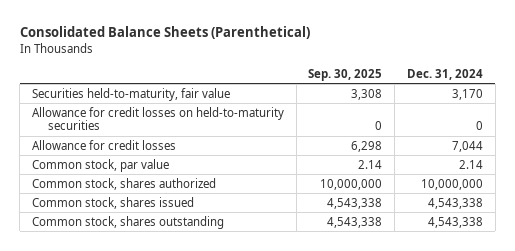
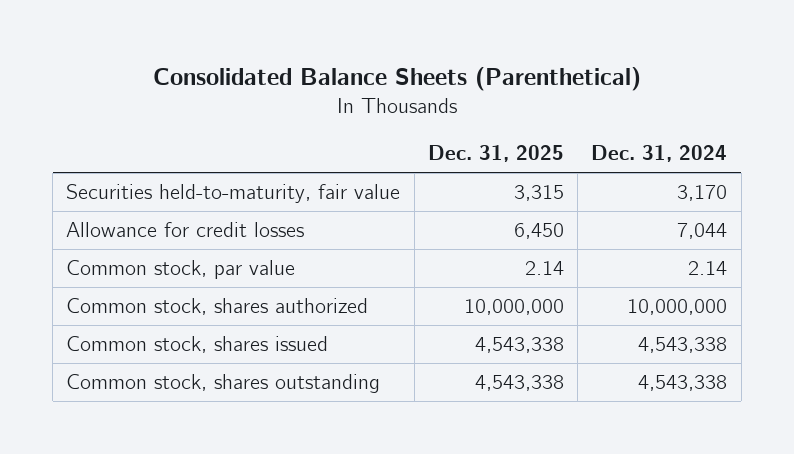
- | Sep. 30, 2025 | Dec. 31, 2024
+ | Dec. 31, 2025 | Dec. 31, 2024
- Allowance for credit losses on held-to-maturity securities | 0 | 0

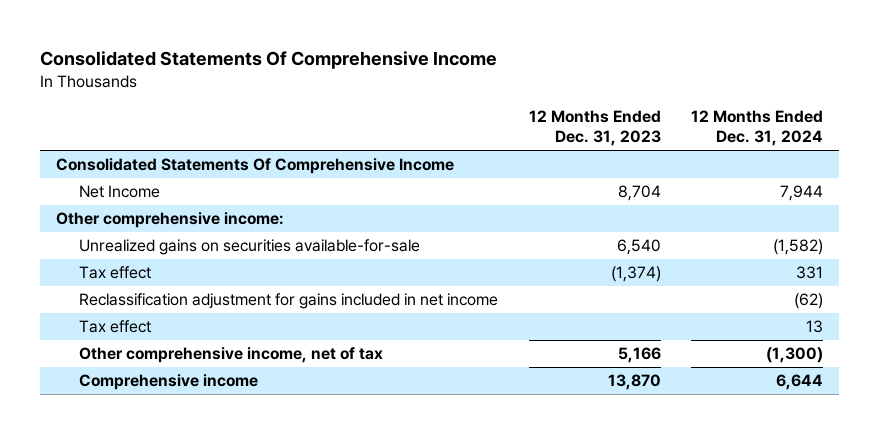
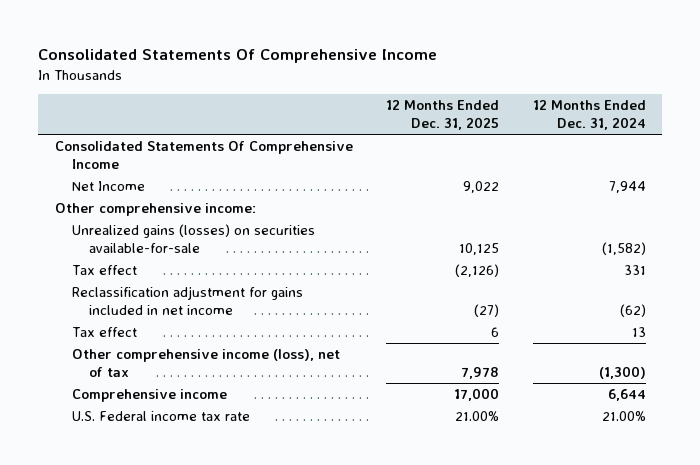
- | 12 Months Ended Dec. 31, 2023 | 12 Months Ended Dec. 31, 2024
+ | 12 Months Ended Dec. 31, 2025 | 12 Months Ended Dec. 31, 2024
- Unrealized gains on securities available-for-sale | 6,540 | (1,582)
+ Unrealized gains (losses) on securities available-for-sale | 10,125 | (1,582)
- Other comprehensive income, net of tax | 5,166 | (1,300)
+ Other comprehensive income (loss), net of tax | 7,978 | (1,300)
+ U.S. Federal income tax rate | 21.00% | 21.00%

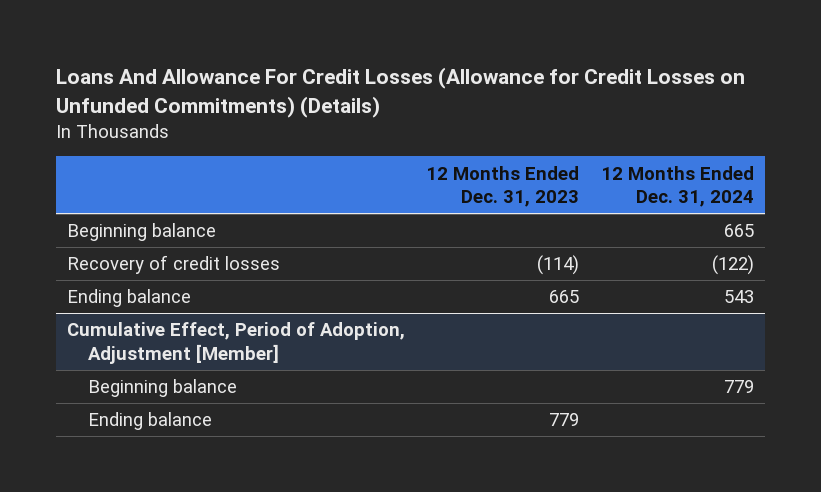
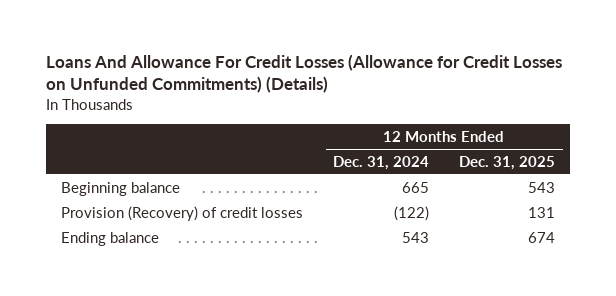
- | 12 Months Ended Dec. 31, 2023 | 12 Months Ended Dec. 31, 2024
+ | 12 Months Ended Dec. 31, 2024 | 12 Months Ended Dec. 31, 2025
- Recovery of credit losses | (114) | (122)
+ Provision (Recovery) of credit losses | (122) | 131
- Cumulative Effect, Period of Adoption, Adjustment [Member]
- Beginning balance | | 779
- Ending balance | 779 |

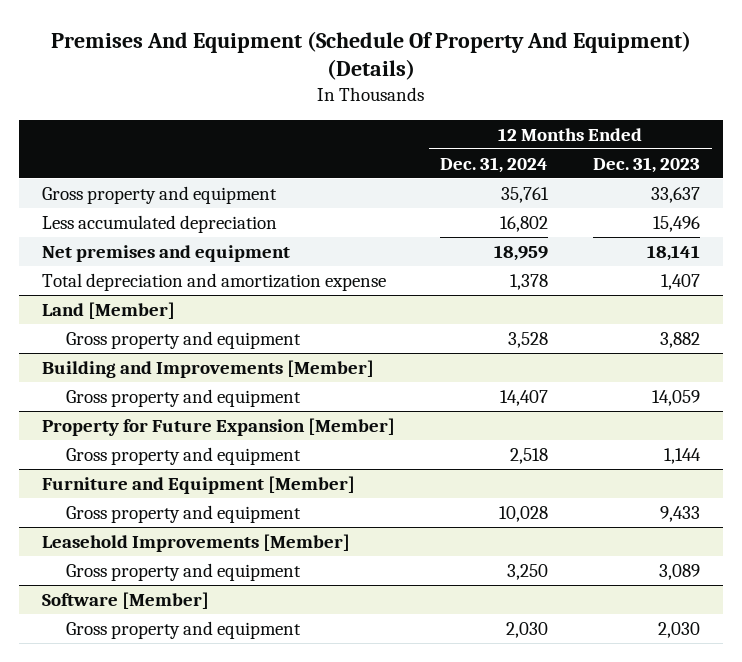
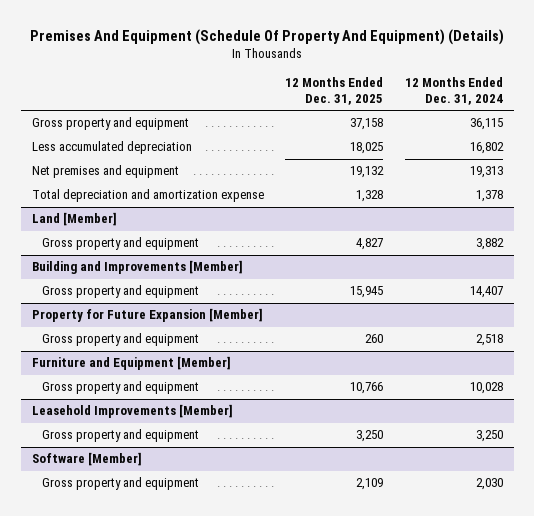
- | 12 Months Ended Dec. 31, 2024 | 12 Months Ended Dec. 31, 2023
+ | 12 Months Ended Dec. 31, 2025 | 12 Months Ended Dec. 31, 2024
- Gross property and equipment | 35,761 | 33,637
+ Gross property and equipment | 37,158 | 36,115
- Net premises and equipment | 18,959 | 18,141
+ Net premises and equipment | 19,132 | 19,313
@ Land [Member]
- Gross property and equipment | 3,528 | 3,882
+ Gross property and equipment | 4,827 | 3,882

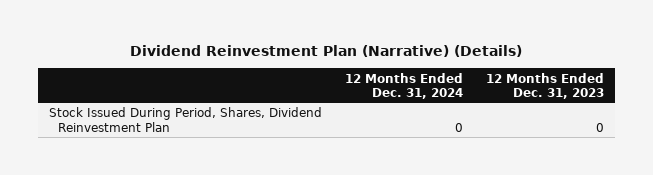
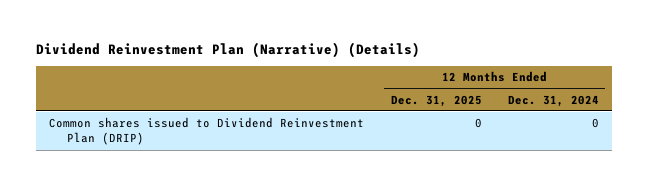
- | 12 Months Ended Dec. 31, 2024 | 12 Months Ended Dec. 31, 2023
+ | 12 Months Ended Dec. 31, 2025 | 12 Months Ended Dec. 31, 2024
- Stock Issued During Period, Shares, Dividend Reinvestment Plan | 0 | 0
+ Common shares issued to Dividend Reinvestment Plan (DRIP) | 0 | 0

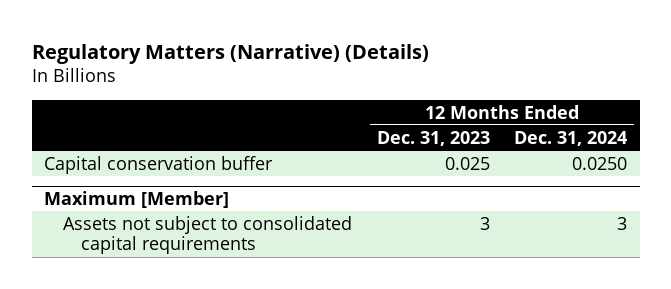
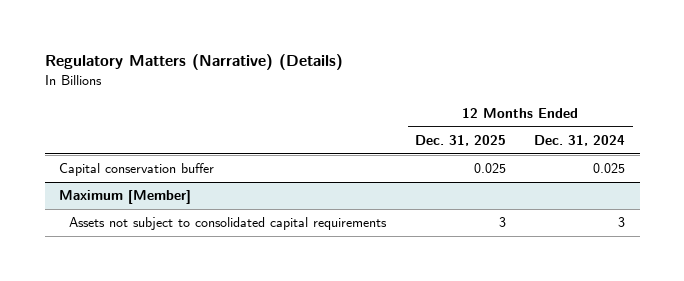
- | 12 Months Ended Dec. 31, 2023 | 12 Months Ended Dec. 31, 2024
+ | 12 Months Ended Dec. 31, 2025 | 12 Months Ended Dec. 31, 2024
- Capital conservation buffer | 0.025 | 0.0250
+ Capital conservation buffer | 0.025 | 0.025

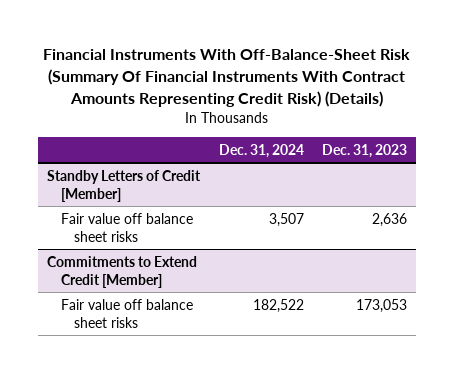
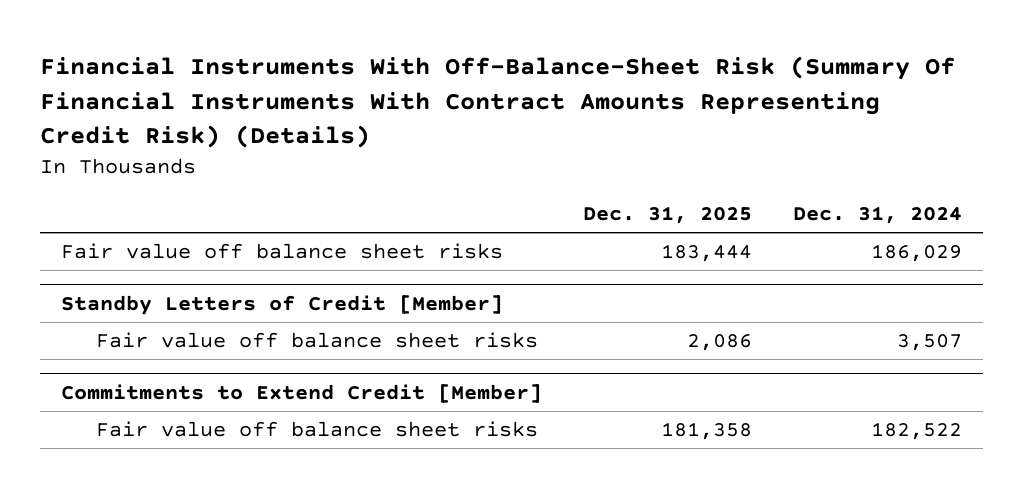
- | Dec. 31, 2024 | Dec. 31, 2023
+ | Dec. 31, 2025 | Dec. 31, 2024
+ Fair value off balance sheet risks | 183,444 | 186,029

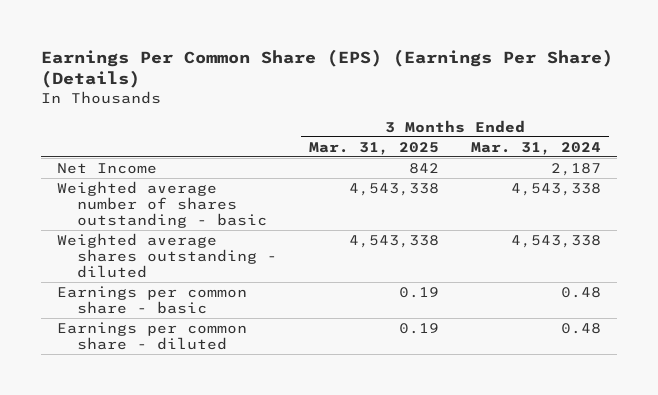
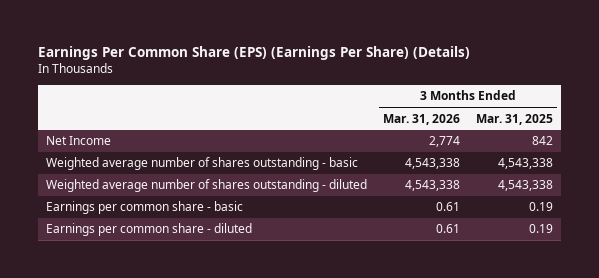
- | 3 Months Ended Mar. 31, 2025 | 3 Months Ended Mar. 31, 2024
+ | 3 Months Ended Mar. 31, 2026 | 3 Months Ended Mar. 31, 2025
- Weighted average shares outstanding - diluted | 4,543,338 | 4,543,338
+ Weighted average number of shares outstanding - diluted | 4,543,338 | 4,543,338

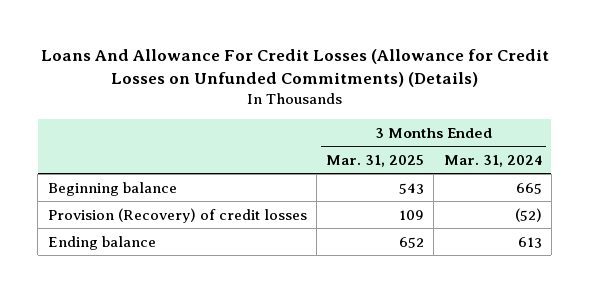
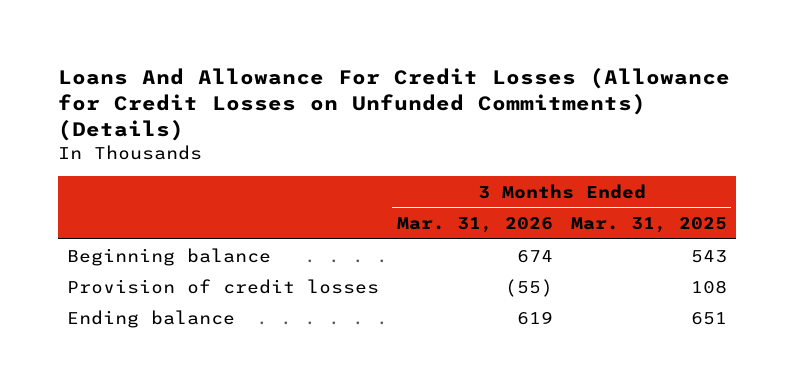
- | 3 Months Ended Mar. 31, 2025 | 3 Months Ended Mar. 31, 2024
+ | 3 Months Ended Mar. 31, 2026 | 3 Months Ended Mar. 31, 2025
- Provision (Recovery) of credit losses | 109 | (52)
- Ending balance | 652 | 613
+ Provision of credit losses | (55) | 108
+ Ending balance | 619 | 651

